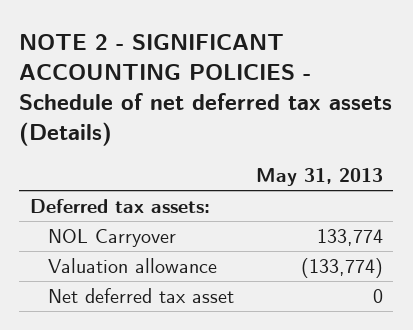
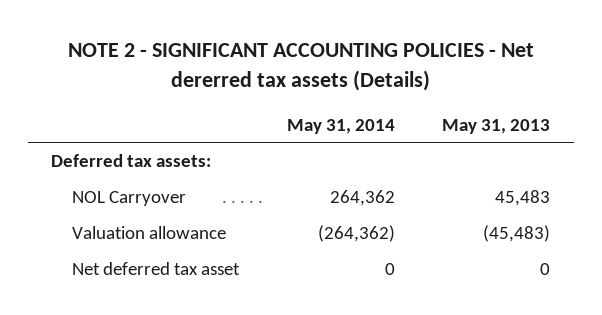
- NOTE 2 - SIGNIFICANT ACCOUNTING POLICIES - Schedule of net deferred tax assets (Details)
+ NOTE 2 - SIGNIFICANT ACCOUNTING POLICIES - Net dererred tax assets (Details)
- | May 31, 2013
+ | May 31, 2014 | May 31, 2013
- NOL Carryover | 133,774
- Valuation allowance | (133,774)
+ NOL Carryover | 264,362 | 45,483
+ Valuation allowance | (264,362) | (45,483)

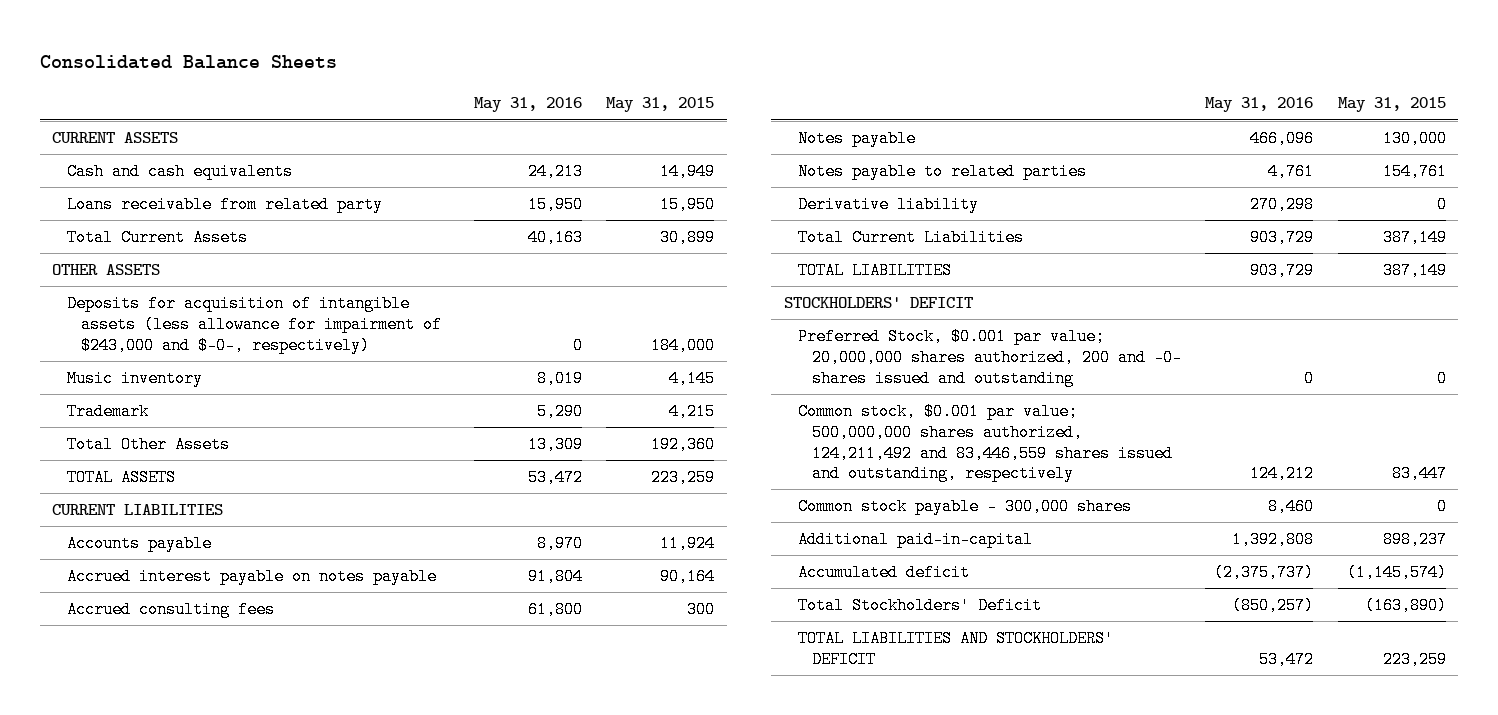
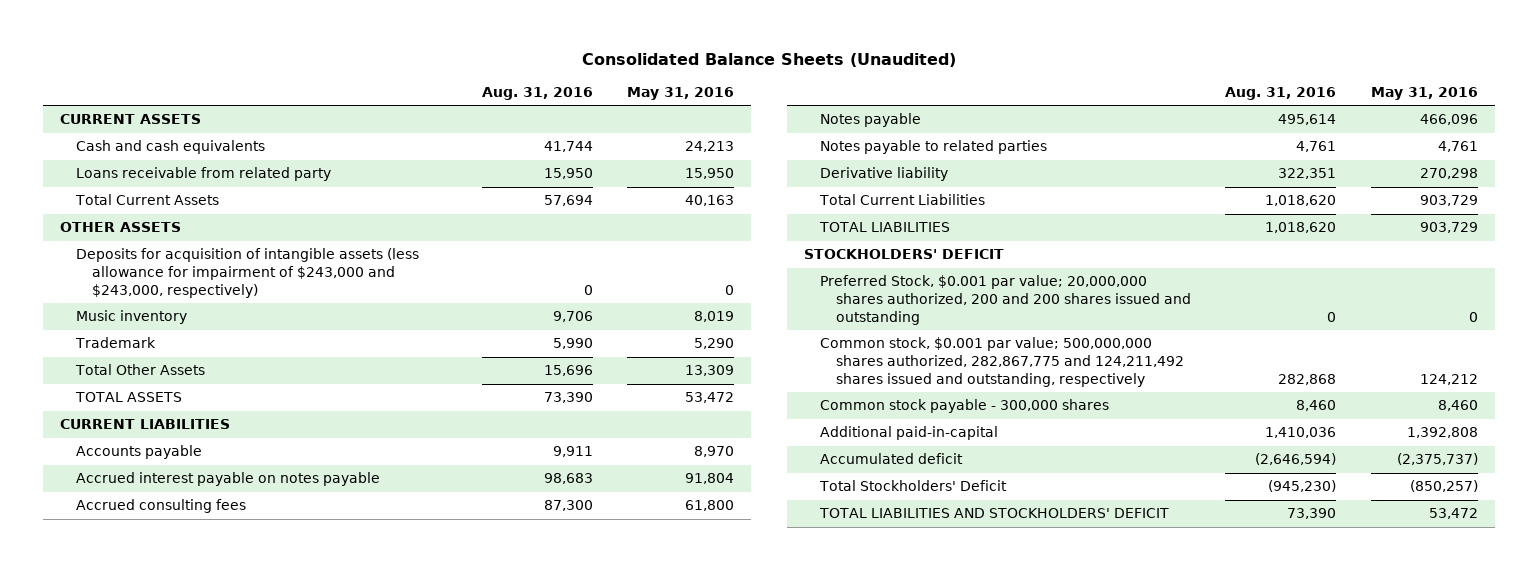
- Consolidated Balance Sheets
+ Consolidated Balance Sheets (Unaudited)
- | May 31, 2016 | May 31, 2015
+ | Aug. 31, 2016 | May 31, 2016
- Deposits for acquisition of intangible assets (less allowance for impairment of $243,000 and $-0-, respectively) | 0 | 184,000
+ Deposits for acquisition of intangible assets (less allowance for impairment of $243,000 and $243,000, respectively) | 0 | 0
- Preferred Stock, $0.001 par value; 20,000,000 shares authorized, 200 and -0- shares issued and outstanding | 0 | 0
- Common stock, $0.001 par value; 500,000,000 shares authorized, 124,211,492 and 83,446,559 shares issued and outstanding, respectively | 124,212 | 83,447
+ Preferred Stock, $0.001 par value; 20,000,000 shares authorized, 200 and 200 shares issued and outstanding | 0 | 0
+ Common stock, $0.001 par value; 500,000,000 shares authorized, 282,867,775 and 124,211,492 shares issued and outstanding, respectively | 282,868 | 124,212

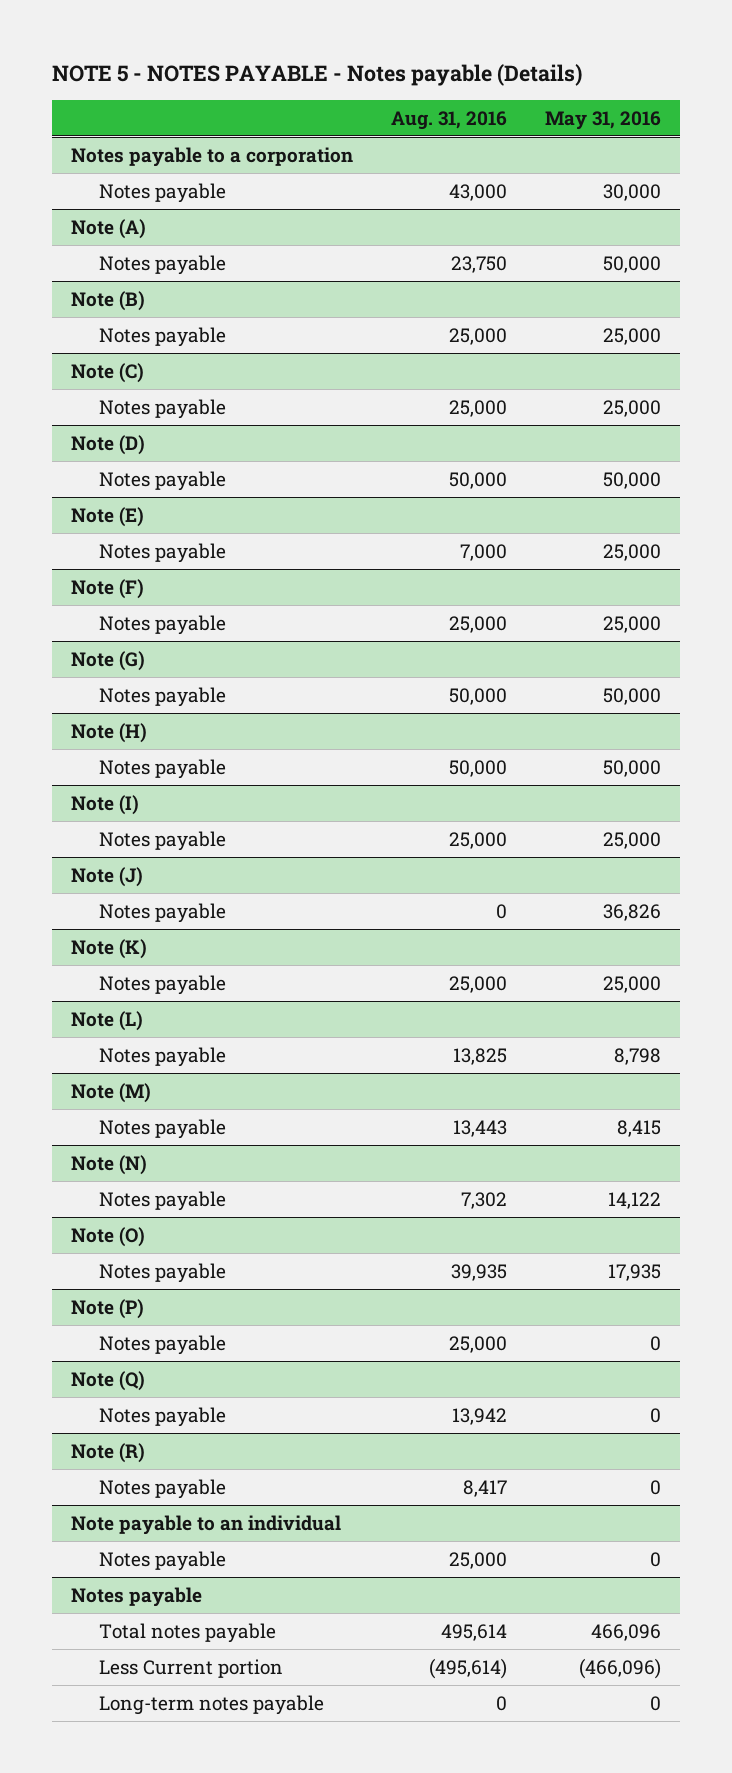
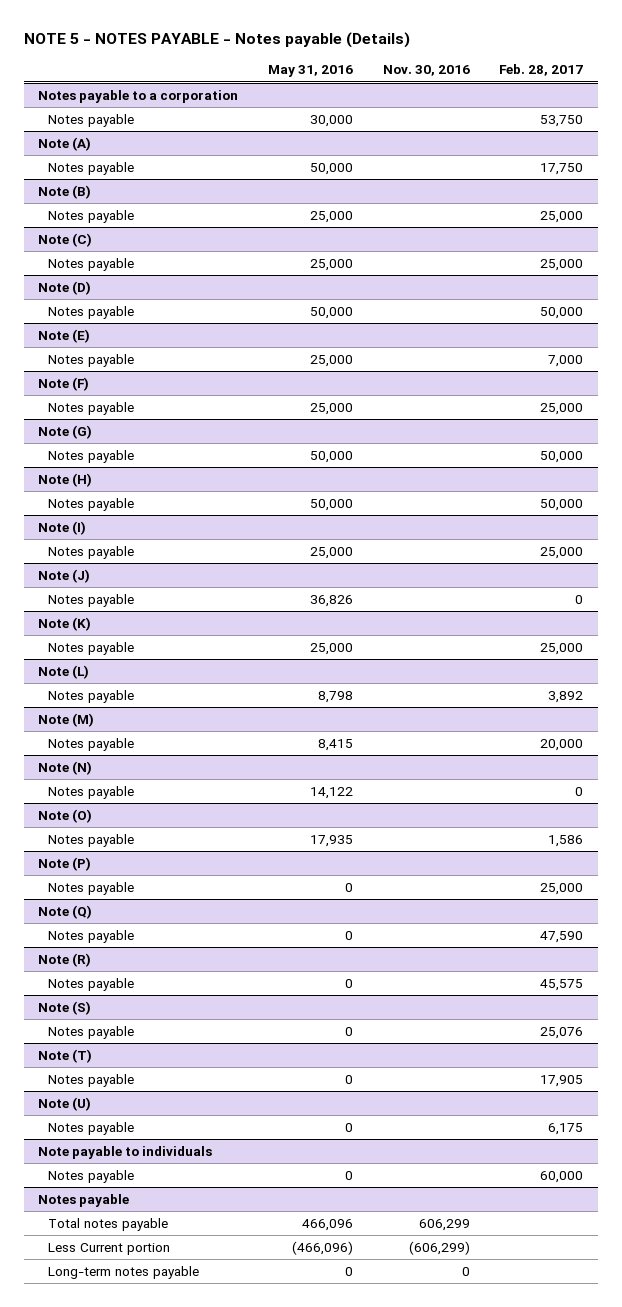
- | Aug. 31, 2016 | May 31, 2016
+ | May 31, 2016 | Nov. 30, 2016 | Feb. 28, 2017
- Note payable to an individual
+ Note (S)
+ Note (T)
+ Notes payable | 0 | | 17,905
+ Note (U)
+ Notes payable | 0 | | 6,175
+ Note payable to individuals
+ Notes payable | 0 | | 60,000

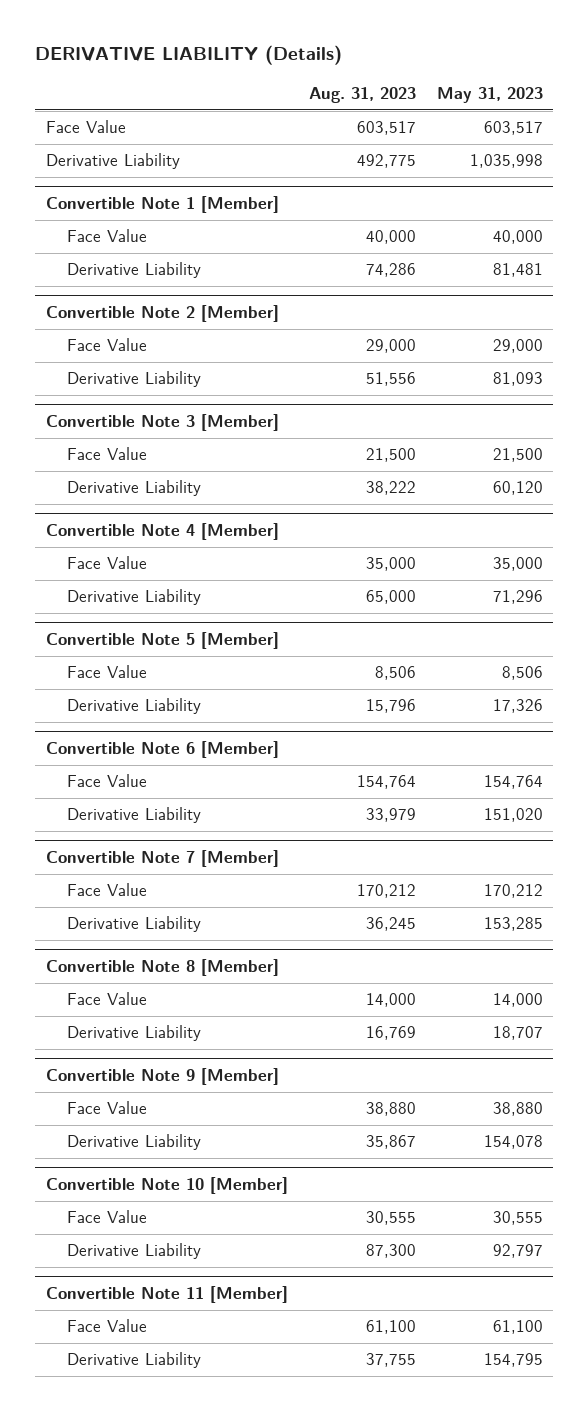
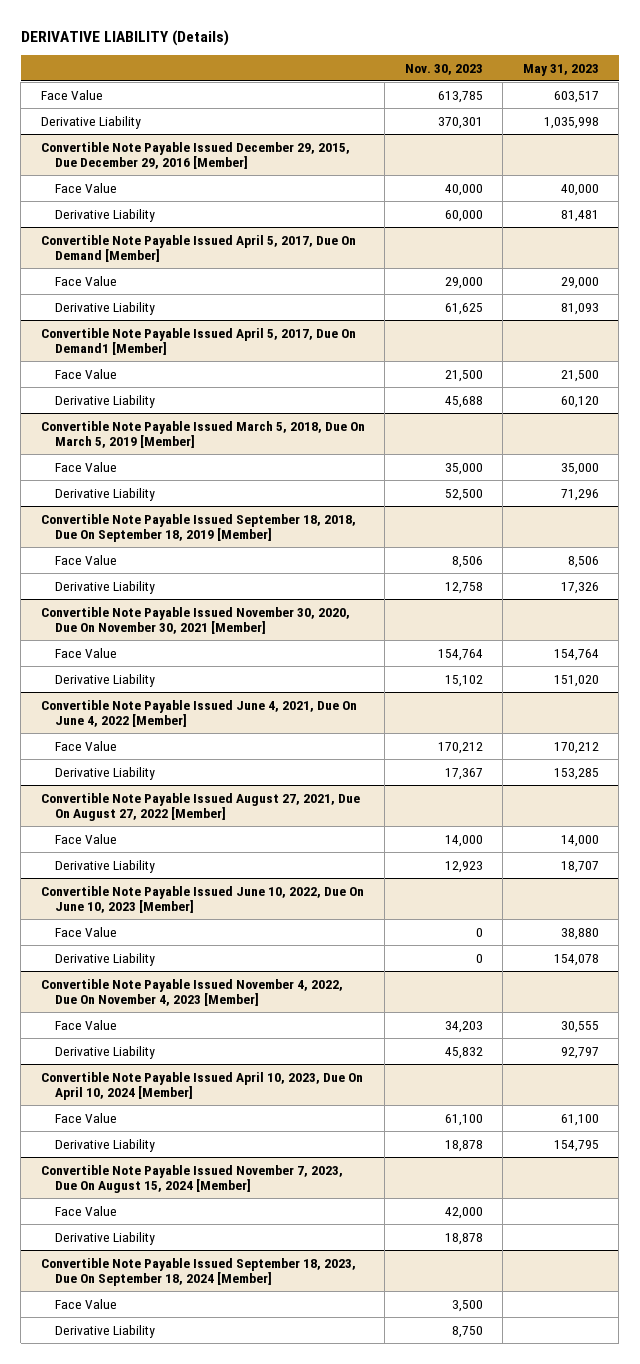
- | Aug. 31, 2023 | May 31, 2023
+ | Nov. 30, 2023 | May 31, 2023
- Convertible Note 1 [Member]
+ Convertible Note Payable Issued December 29, 2015, Due December 29, 2016 [Member]
- Convertible Note 2 [Member]
+ Convertible Note Payable Issued April 5, 2017, Due On Demand [Member]
- Convertible Note 3 [Member]
+ Convertible Note Payable Issued April 5, 2017, Due On Demand1 [Member]
- Convertible Note 4 [Member]
+ Convertible Note Payable Issued March 5, 2018, Due On March 5, 2019 [Member]
- Convertible Note 5 [Member]
+ Convertible Note Payable Issued September 18, 2018, Due On September 18, 2019 [Member]
- Convertible Note 6 [Member]
+ Convertible Note Payable Issued November 30, 2020, Due On November 30, 2021 [Member]
- Convertible Note 7 [Member]
+ Convertible Note Payable Issued June 4, 2021, Due On June 4, 2022 [Member]
- Convertible Note 8 [Member]
+ Convertible Note Payable Issued August 27, 2021, Due On August 27, 2022 [Member]
- Convertible Note 9 [Member]
+ Convertible Note Payable Issued June 10, 2022, Due On June 10, 2023 [Member]
- Convertible Note 10 [Member]
+ Convertible Note Payable Issued November 4, 2022, Due On November 4, 2023 [Member]
- Convertible Note 11 [Member]
+ Convertible Note Payable Issued April 10, 2023, Due On April 10, 2024 [Member]
+ Convertible Note Payable Issued November 7, 2023, Due On August 15, 2024 [Member]
+ Face Value | 42,000 |
+ Derivative Liability | 18,878 |
+ Convertible Note Payable Issued September 18, 2023, Due On September 18, 2024 [Member]
+ Face Value | 3,500 |
+ Derivative Liability | 8,750 |

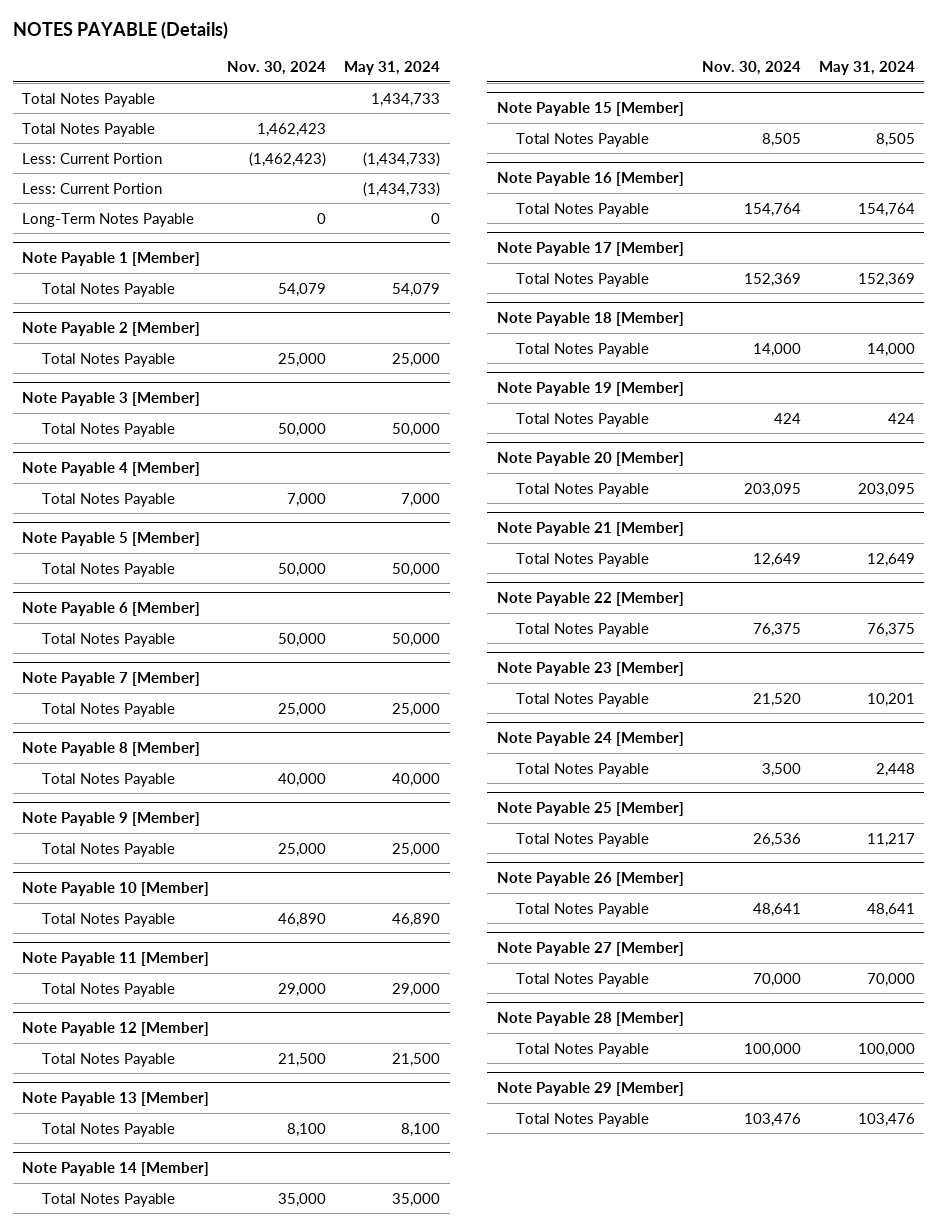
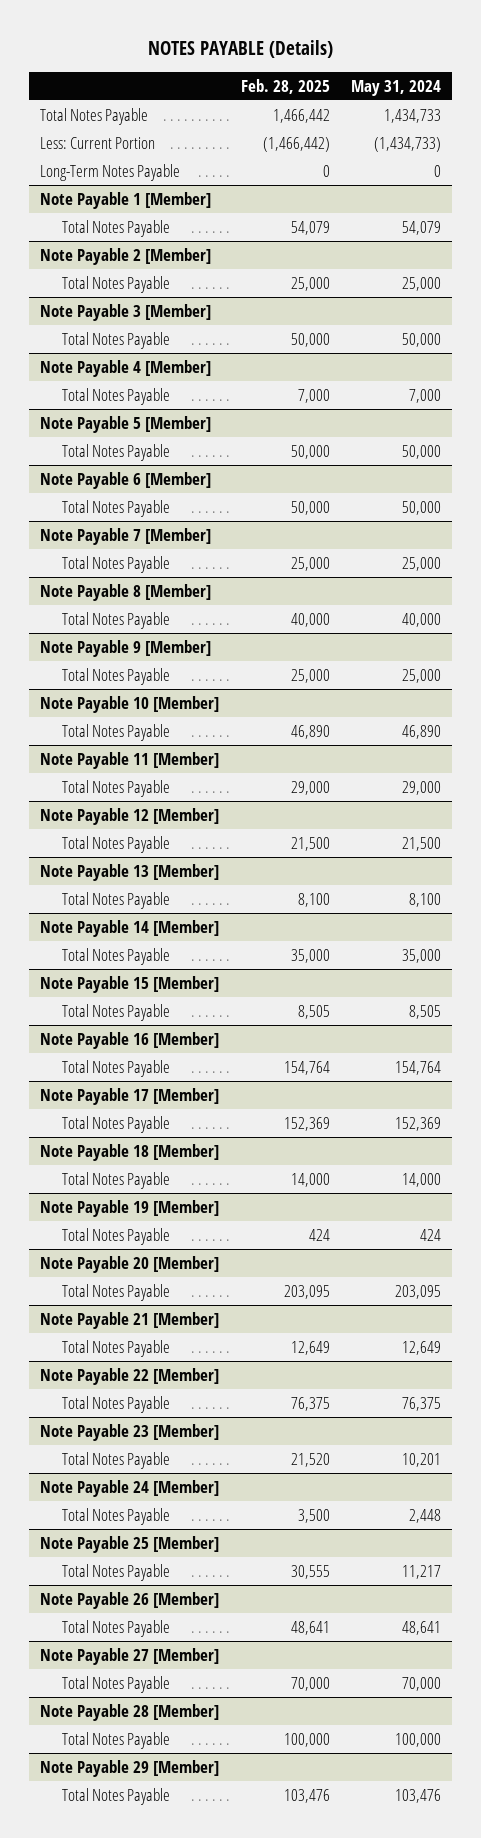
- | Nov. 30, 2024 | May 31, 2024
+ | Feb. 28, 2025 | May 31, 2024
- Total Notes Payable | 1,462,423 |
- Less: Current Portion | | (1,434,733)

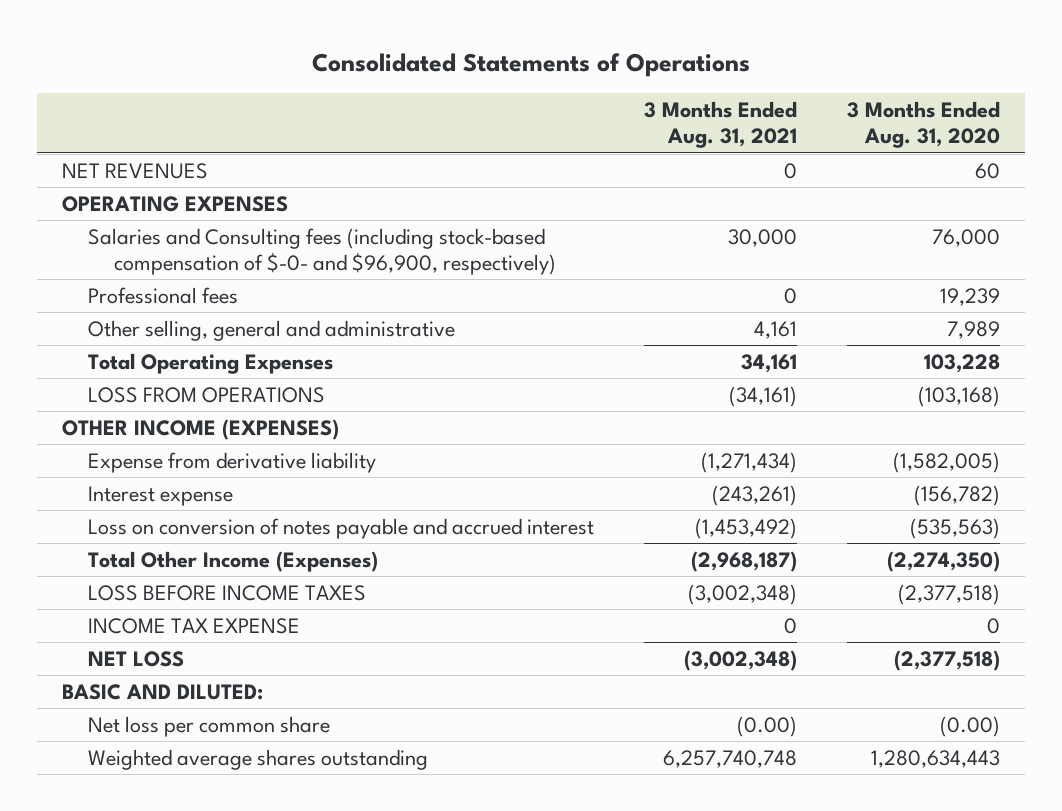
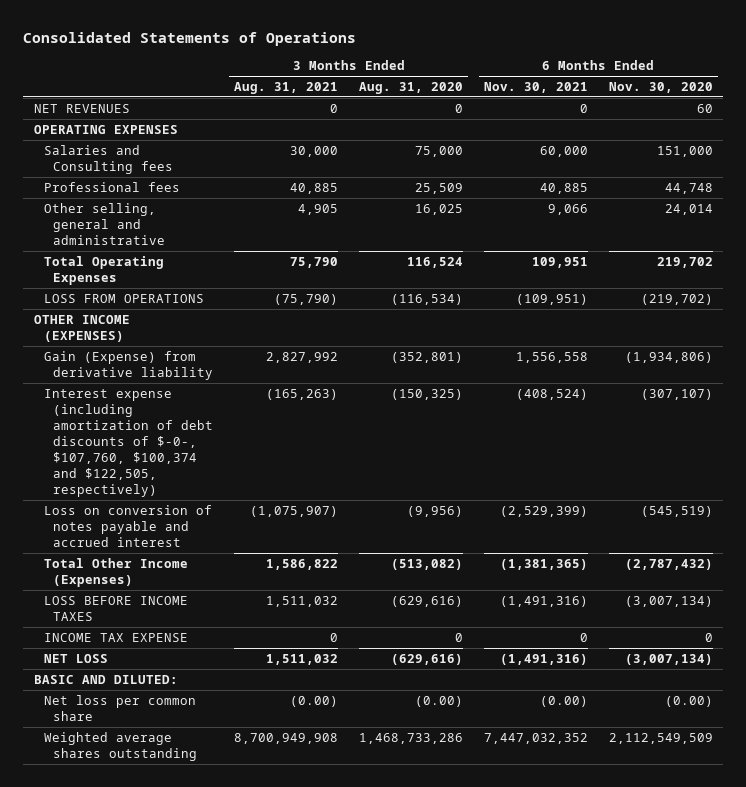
- | 3 Months Ended Aug. 31, 2021 | 3 Months Ended Aug. 31, 2020
+ | 3 Months Ended Aug. 31, 2021 | 3 Months Ended Aug. 31, 2020 | 6 Months Ended Nov. 30, 2021 | 6 Months Ended Nov. 30, 2020
- NET REVENUES | 0 | 60
+ NET REVENUES | 0 | 0 | 0 | 60
- Salaries and Consulting fees (including stock-based compensation of $-0- and $96,900, respectively) | 30,000 | 76,000
- Professional fees | 0 | 19,239
- Other selling, general and administrative | 4,161 | 7,989
- Total Operating Expenses | 34,161 | 103,228
- LOSS FROM OPERATIONS | (34,161) | (103,168)
+ Salaries and Consulting fees | 30,000 | 75,000 | 60,000 | 151,000
+ Professional fees | 40,885 | 25,509 | 40,885 | 44,748
+ Other selling, general and administrative | 4,905 | 16,025 | 9,066 | 24,014
+ Total Operating Expenses | 75,790 | 116,524 | 109,951 | 219,702
+ LOSS FROM OPERATIONS | (75,790) | (116,534) | (109,951) | (219,702)
- Expense from derivative liability | (1,271,434) | (1,582,005)
- Interest expense | (243,261) | (156,782)
- Loss on conversion of notes payable and accrued interest | (1,453,492) | (535,563)
- Total Other Income (Expenses) | (2,968,187) | (2,274,350)
- LOSS BEFORE INCOME TAXES | (3,002,348) | (2,377,518)
+ Gain (Expense) from derivative liability | 2,827,992 | (352,801) | 1,556,558 | (1,934,806)
+ Interest expense (including amortization of debt discounts of $-0-, $107,760, $100,374 and $122,505, respectively) | (165,263) | (150,325) | (408,524) | (307,107)
+ Loss on conversion of notes payable and accrued interest | (1,075,907) | (9,956) | (2,529,399) | (545,519)
+ Total Other Income (Expenses) | 1,586,822 | (513,082) | (1,381,365) | (2,787,432)
+ LOSS BEFORE INCOME TAXES | 1,511,032 | (629,616) | (1,491,316) | (3,007,134)
- NET LOSS | (3,002,348) | (2,377,518)
+ NET LOSS | 1,511,032 | (629,616) | (1,491,316) | (3,007,134)
- Weighted average shares outstanding | 6,257,740,748 | 1,280,634,443
+ Weighted average shares outstanding | 8,700,949,908 | 1,468,733,286 | 7,447,032,352 | 2,112,549,509

